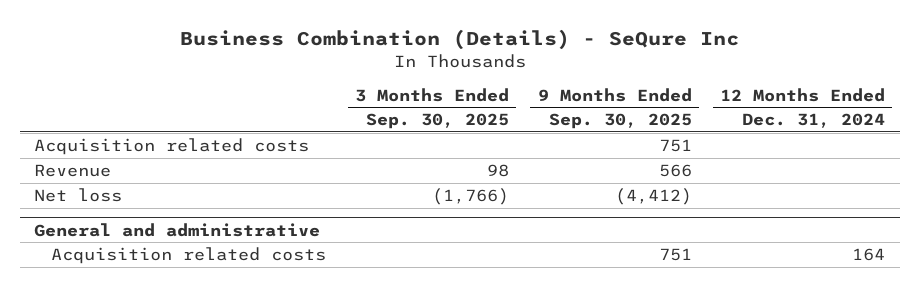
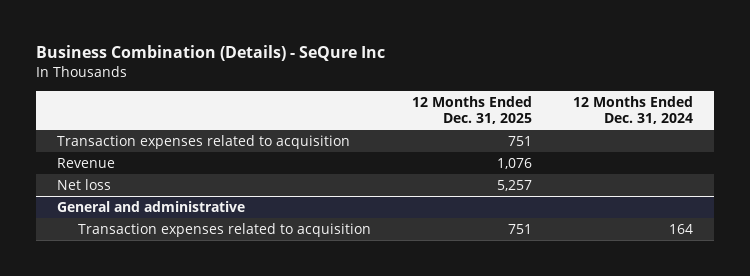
- | 3 Months Ended Sep. 30, 2025 | 9 Months Ended Sep. 30, 2025 | 12 Months Ended Dec. 31, 2024
+ | 12 Months Ended Dec. 31, 2025 | 12 Months Ended Dec. 31, 2024
- Acquisition related costs | | 751 |
+ Transaction expenses related to acquisition | 751 |
@ General and administrative
- Acquisition related costs | | 751 | 164
+ Transaction expenses related to acquisition | 751 | 164

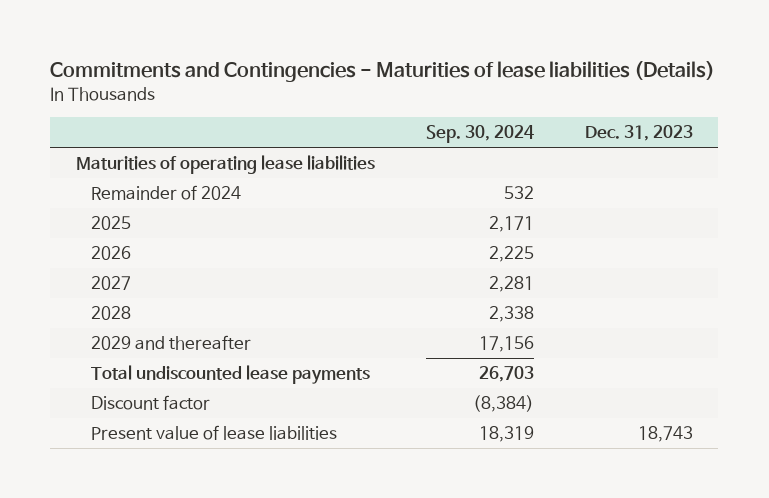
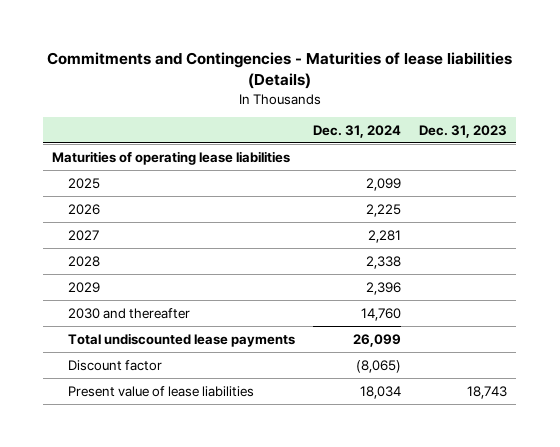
- | Sep. 30, 2024 | Dec. 31, 2023
+ | Dec. 31, 2024 | Dec. 31, 2023
- Remainder of 2024 | 532 |
- 2029 and thereafter | 17,156 |
+ 2029 | 2,396 |
+ 2030 and thereafter | 14,760 |

